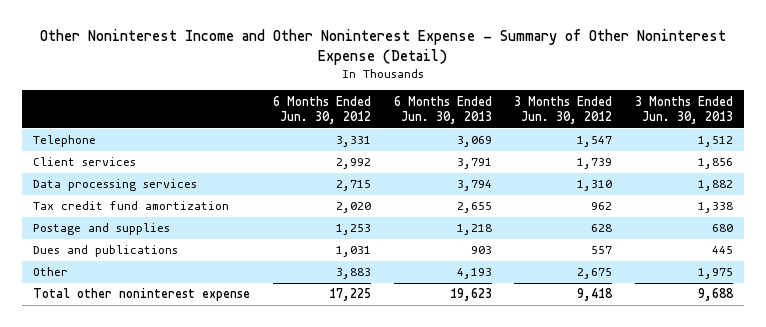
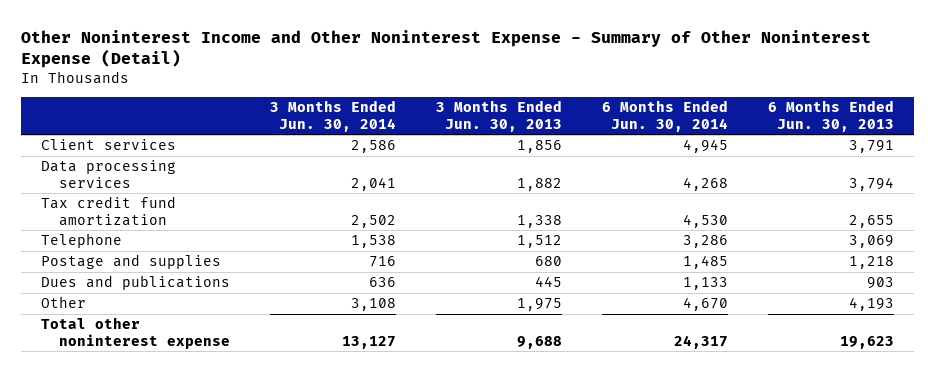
- | 6 Months Ended Jun. 30, 2012 | 6 Months Ended Jun. 30, 2013 | 3 Months Ended Jun. 30, 2012 | 3 Months Ended Jun. 30, 2013
+ | 3 Months Ended Jun. 30, 2014 | 3 Months Ended Jun. 30, 2013 | 6 Months Ended Jun. 30, 2014 | 6 Months Ended Jun. 30, 2013
moved down: Telephone | 1,538 | 1,512 | 3,286 | 3,069

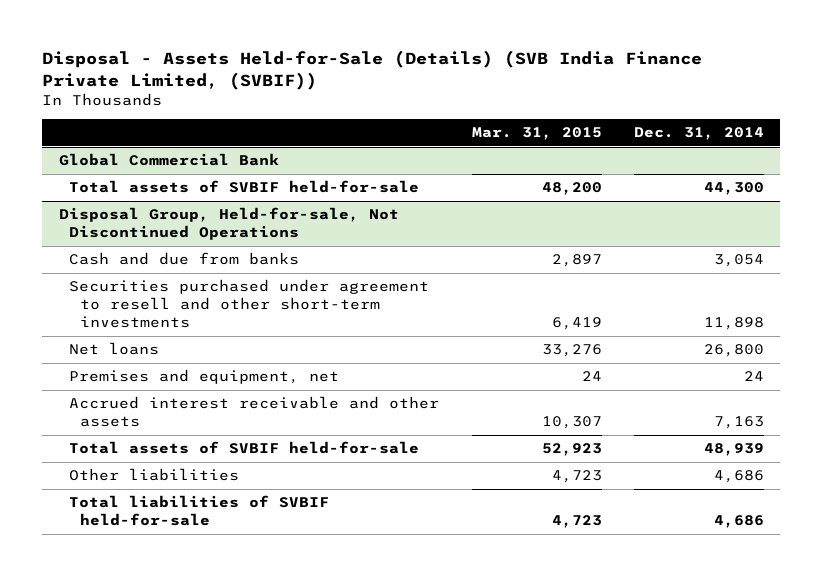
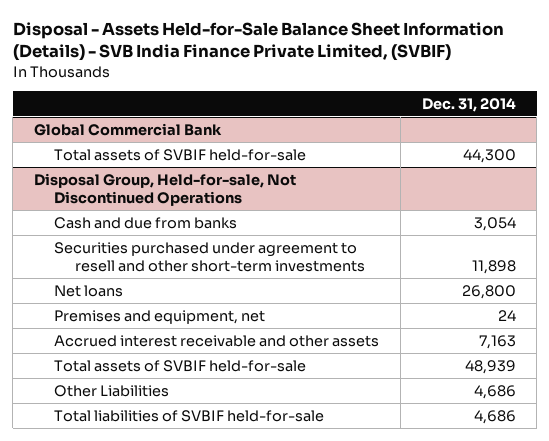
- Disposal - Assets Held-for-Sale (Details) (SVB India Finance Private Limited, (SVBIF))
+ Disposal - Assets Held-for-Sale Balance Sheet Information (Details) - SVB India Finance Private Limited, (SVBIF)
- | Mar. 31, 2015 | Dec. 31, 2014
+ | Dec. 31, 2014
@ Disposal Group, Held-for-sale, Not Discontinued Operations
- Other liabilities | 4,723 | 4,686
+ Other Liabilities | 4,686

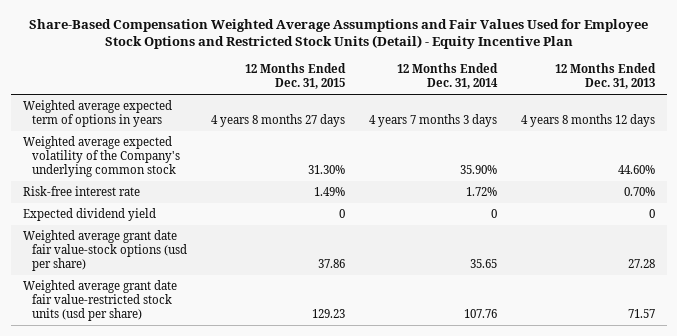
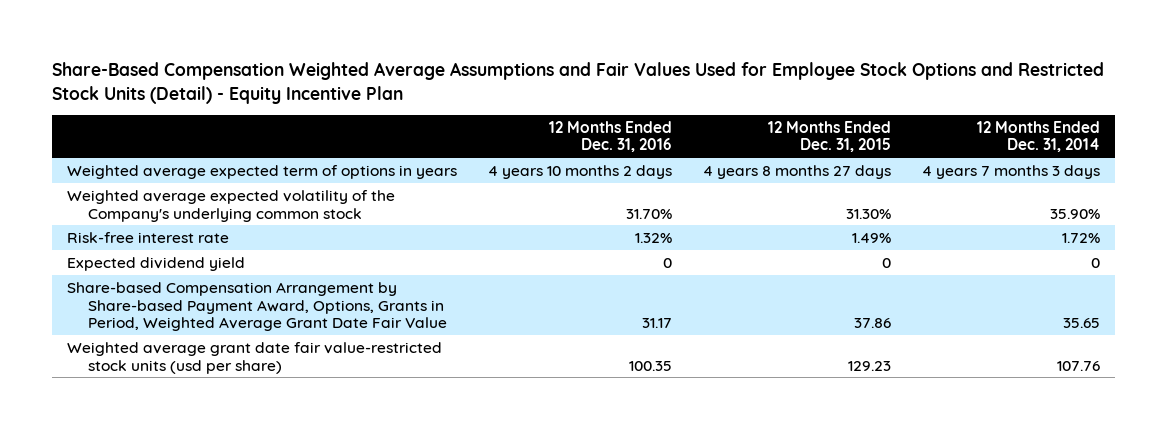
- | 12 Months Ended Dec. 31, 2015 | 12 Months Ended Dec. 31, 2014 | 12 Months Ended Dec. 31, 2013
+ | 12 Months Ended Dec. 31, 2016 | 12 Months Ended Dec. 31, 2015 | 12 Months Ended Dec. 31, 2014
- Weighted average grant date fair value-stock options (usd per share) | 37.86 | 35.65 | 27.28
+ Share-based Compensation Arrangement by Share-based Payment Award, Options, Grants in Period, Weighted Average Grant Date Fair Value | 31.17 | 37.86 | 35.65

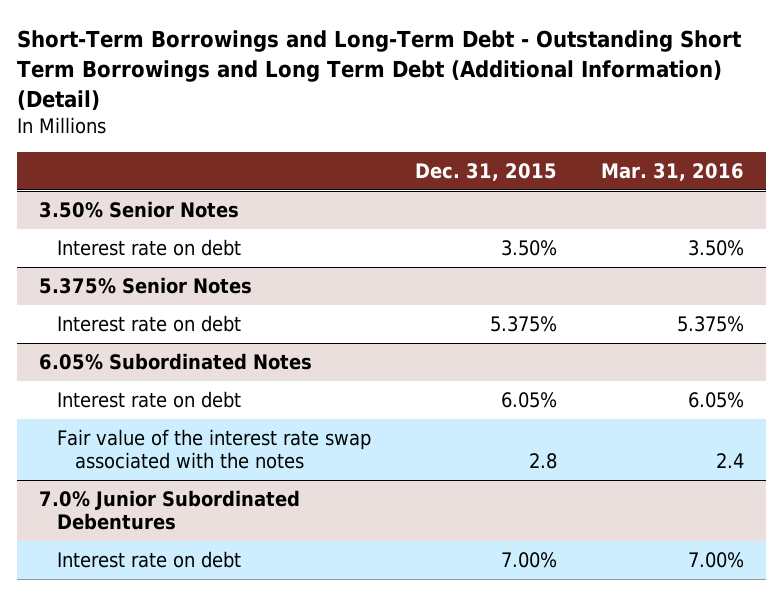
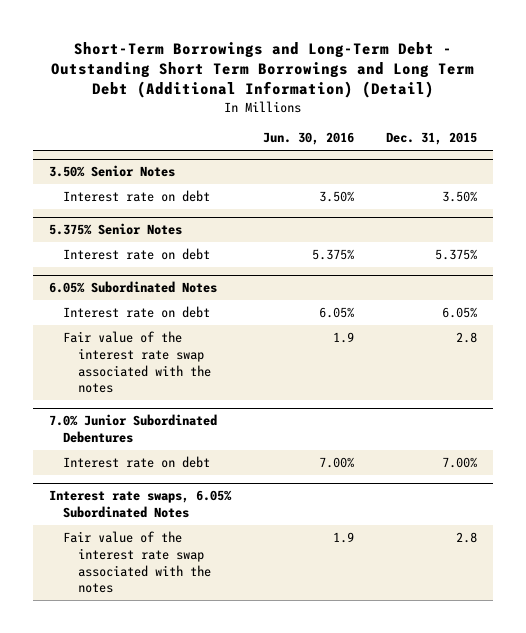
- | Dec. 31, 2015 | Mar. 31, 2016
+ | Jun. 30, 2016 | Dec. 31, 2015
+ Interest rate swaps, 6.05% Subordinated Notes
+ Fair value of the interest rate swap associated with the notes | 1.9 | 2.8

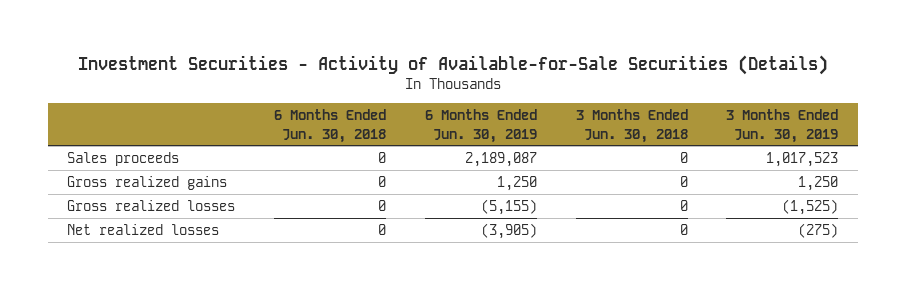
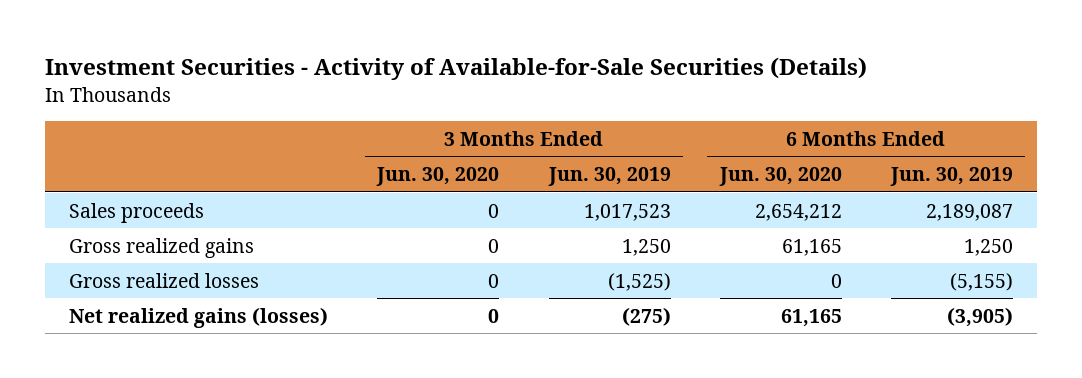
- | 6 Months Ended Jun. 30, 2018 | 6 Months Ended Jun. 30, 2019 | 3 Months Ended Jun. 30, 2018 | 3 Months Ended Jun. 30, 2019
+ | 3 Months Ended Jun. 30, 2020 | 3 Months Ended Jun. 30, 2019 | 6 Months Ended Jun. 30, 2020 | 6 Months Ended Jun. 30, 2019
- Net realized losses | 0 | (3,905) | 0 | (275)
+ Net realized gains (losses) | 0 | (275) | 61,165 | (3,905)

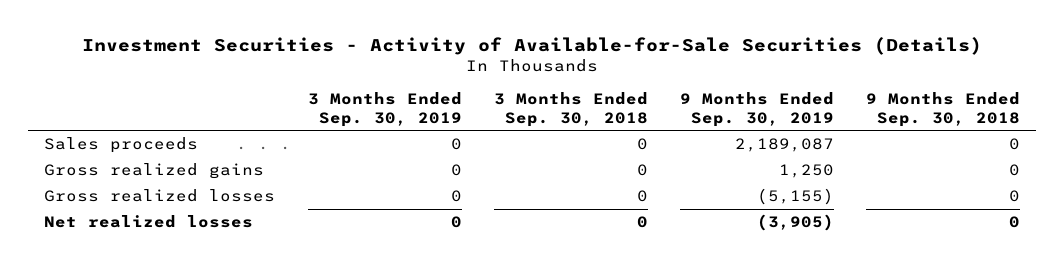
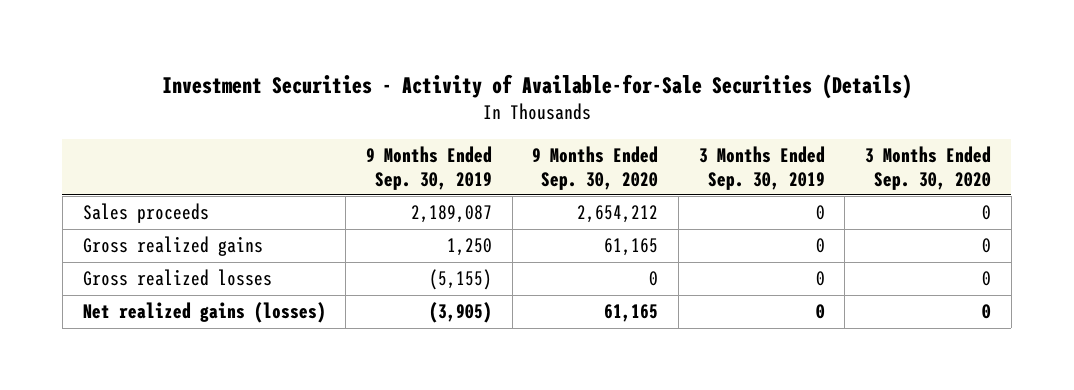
- | 3 Months Ended Sep. 30, 2019 | 3 Months Ended Sep. 30, 2018 | 9 Months Ended Sep. 30, 2019 | 9 Months Ended Sep. 30, 2018
+ | 9 Months Ended Sep. 30, 2019 | 9 Months Ended Sep. 30, 2020 | 3 Months Ended Sep. 30, 2019 | 3 Months Ended Sep. 30, 2020
- Net realized losses | 0 | 0 | (3,905) | 0
+ Net realized gains (losses) | (3,905) | 61,165 | 0 | 0

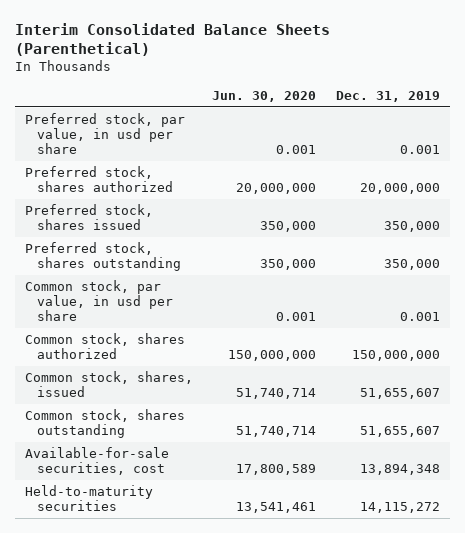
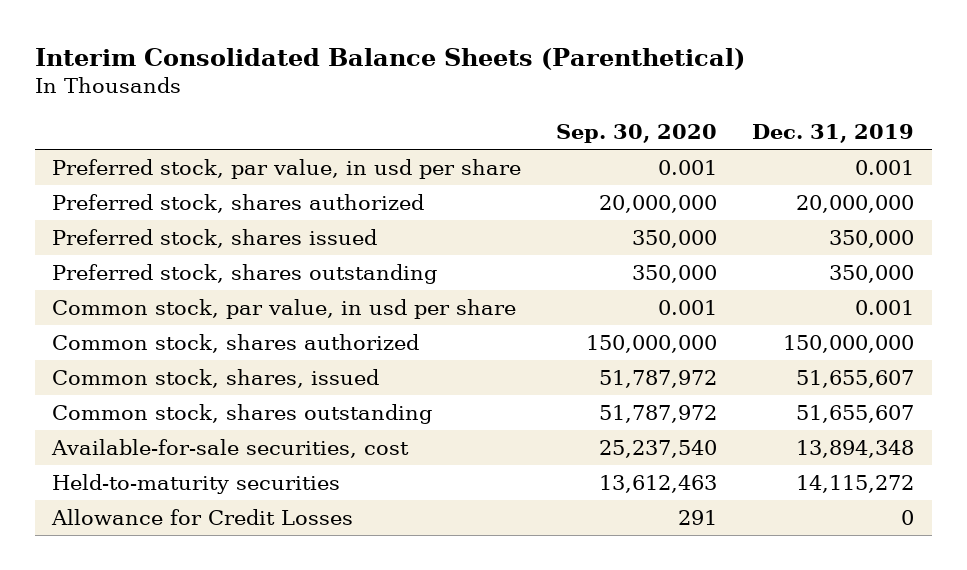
- | Jun. 30, 2020 | Dec. 31, 2019
+ | Sep. 30, 2020 | Dec. 31, 2019
+ Allowance for Credit Losses | 291 | 0

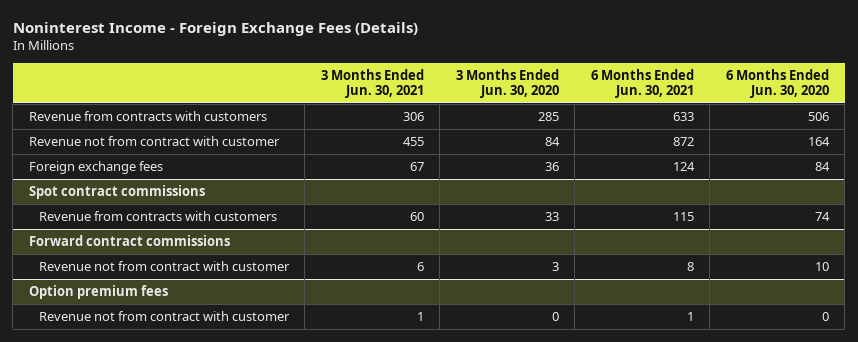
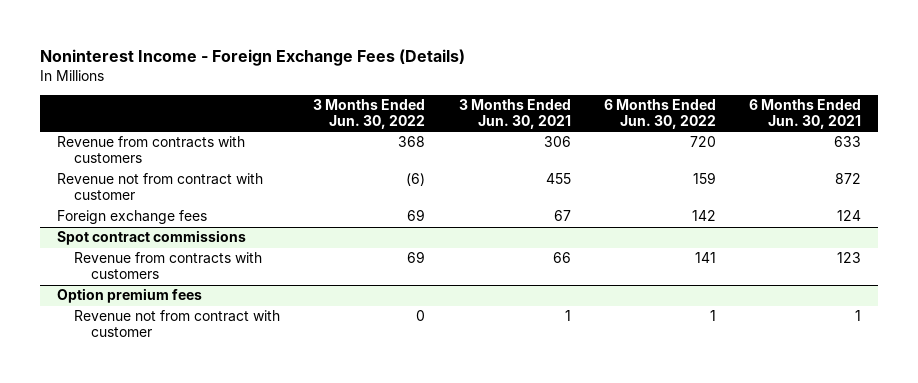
- | 3 Months Ended Jun. 30, 2021 | 3 Months Ended Jun. 30, 2020 | 6 Months Ended Jun. 30, 2021 | 6 Months Ended Jun. 30, 2020
+ | 3 Months Ended Jun. 30, 2022 | 3 Months Ended Jun. 30, 2021 | 6 Months Ended Jun. 30, 2022 | 6 Months Ended Jun. 30, 2021
@ Spot contract commissions
- Revenue from contracts with customers | 60 | 33 | 115 | 74
- Forward contract commissions
- Revenue not from contract with customer | 6 | 3 | 8 | 10
@ Spot contract commissions
+ Revenue from contracts with customers | 69 | 66 | 141 | 123

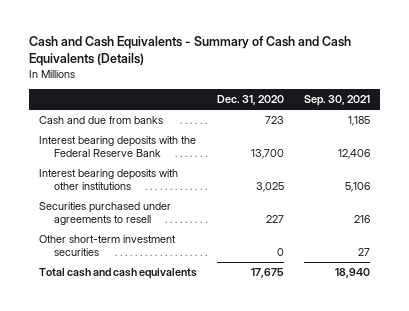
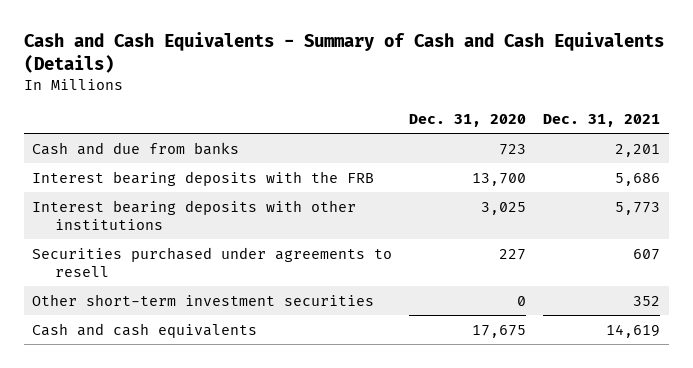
- | Dec. 31, 2020 | Sep. 30, 2021
+ | Dec. 31, 2020 | Dec. 31, 2021
- Interest bearing deposits with the Federal Reserve Bank | 13,700 | 12,406
+ Interest bearing deposits with the FRB | 13,700 | 5,686
- Total cash and cash equivalents | 17,675 | 18,940
+ Cash and cash equivalents | 17,675 | 14,619

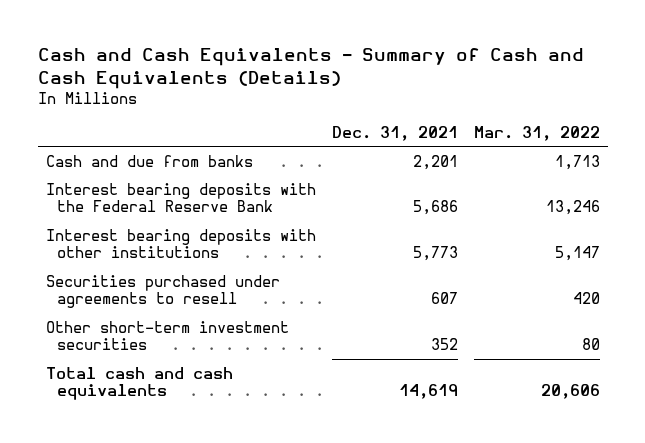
- | Dec. 31, 2020 | Dec. 31, 2021
+ | Dec. 31, 2021 | Mar. 31, 2022
- Interest bearing deposits with the FRB | 13,700 | 5,686
+ Interest bearing deposits with the Federal Reserve Bank | 5,686 | 13,246
- Cash and cash equivalents | 17,675 | 14,619
+ Total cash and cash equivalents | 14,619 | 20,606

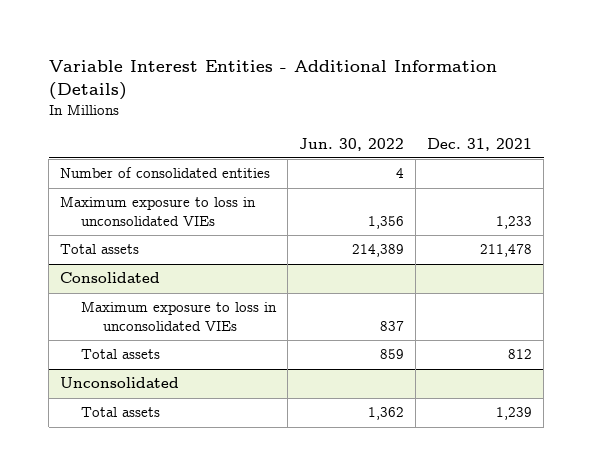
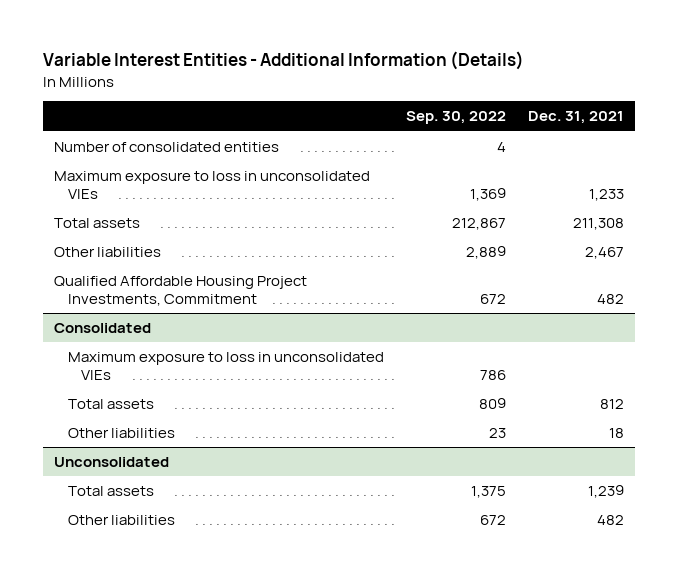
- | Jun. 30, 2022 | Dec. 31, 2021
+ | Sep. 30, 2022 | Dec. 31, 2021
- Total assets | 214,389 | 211,478
+ Total assets | 212,867 | 211,308
+ Other liabilities | 2,889 | 2,467
+ Qualified Affordable Housing Project Investments, Commitment | 672 | 482
@ Consolidated
+ Other liabilities | 23 | 18
@ Unconsolidated
+ Other liabilities | 672 | 482

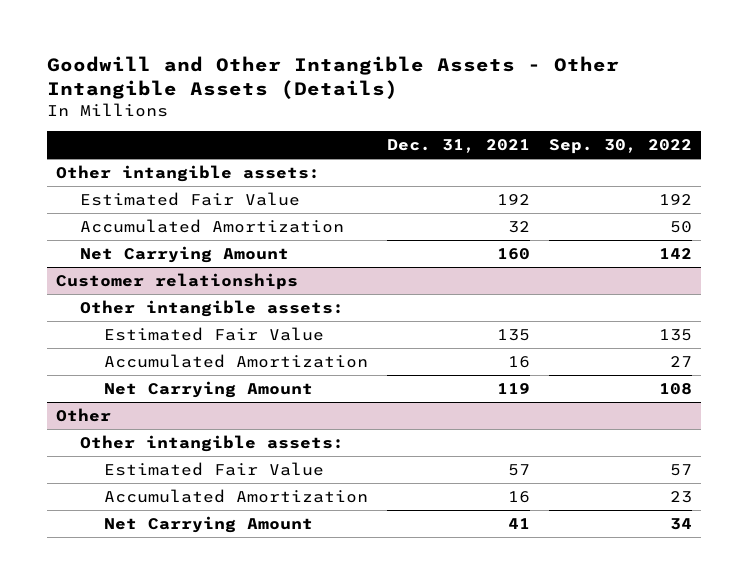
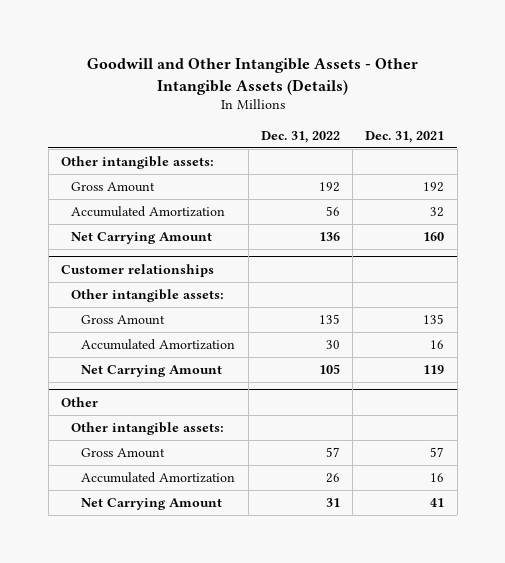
- | Dec. 31, 2021 | Sep. 30, 2022
+ | Dec. 31, 2022 | Dec. 31, 2021
- Estimated Fair Value | 192 | 192
+ Gross Amount | 192 | 192
@ Customer relationships
- Estimated Fair Value | 135 | 135
+ Gross Amount | 135 | 135
@ Other
- Estimated Fair Value | 57 | 57
+ Gross Amount | 57 | 57

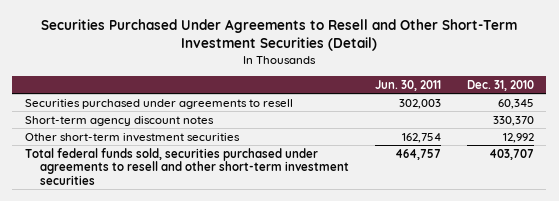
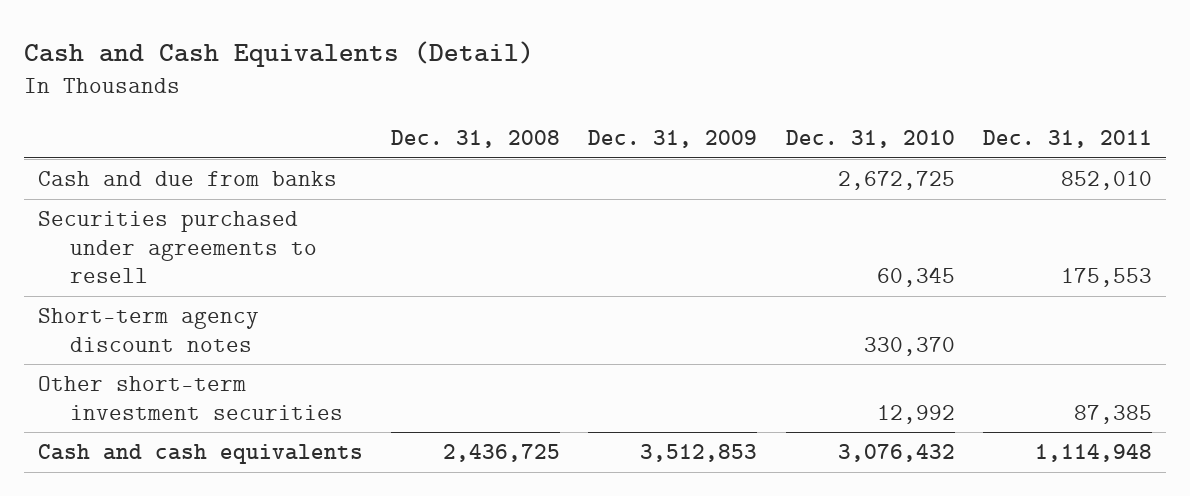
- Securities Purchased Under Agreements to Resell and Other Short-Term Investment Securities (Detail)
+ Cash and Cash Equivalents (Detail)
- | Jun. 30, 2011 | Dec. 31, 2010
+ | Dec. 31, 2008 | Dec. 31, 2009 | Dec. 31, 2010 | Dec. 31, 2011
+ Cash and due from banks | | | 2,672,725 | 852,010
- Total federal funds sold, securities purchased under agreements to resell and other short-term investment securities | 464,757 | 403,707
+ Cash and cash equivalents | 2,436,725 | 3,512,853 | 3,076,432 | 1,114,948

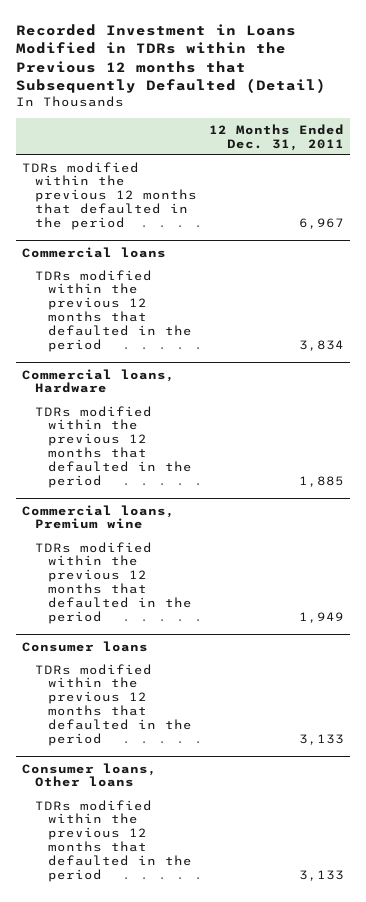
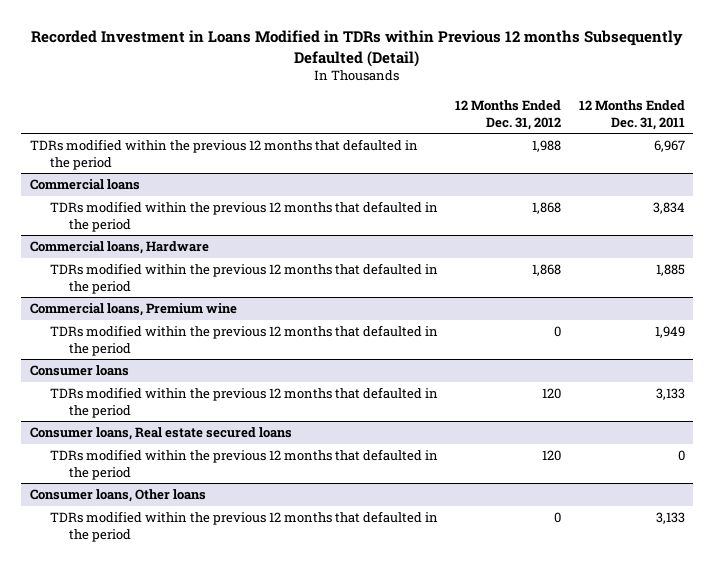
- Recorded Investment in Loans Modified in TDRs within the Previous 12 months that Subsequently Defaulted (Detail)
+ Recorded Investment in Loans Modified in TDRs within Previous 12 months Subsequently Defaulted (Detail)
- | 12 Months Ended Dec. 31, 2011
+ | 12 Months Ended Dec. 31, 2012 | 12 Months Ended Dec. 31, 2011
+ Consumer loans, Real estate secured loans
+ TDRs modified within the previous 12 months that defaulted in the period | 120 | 0

